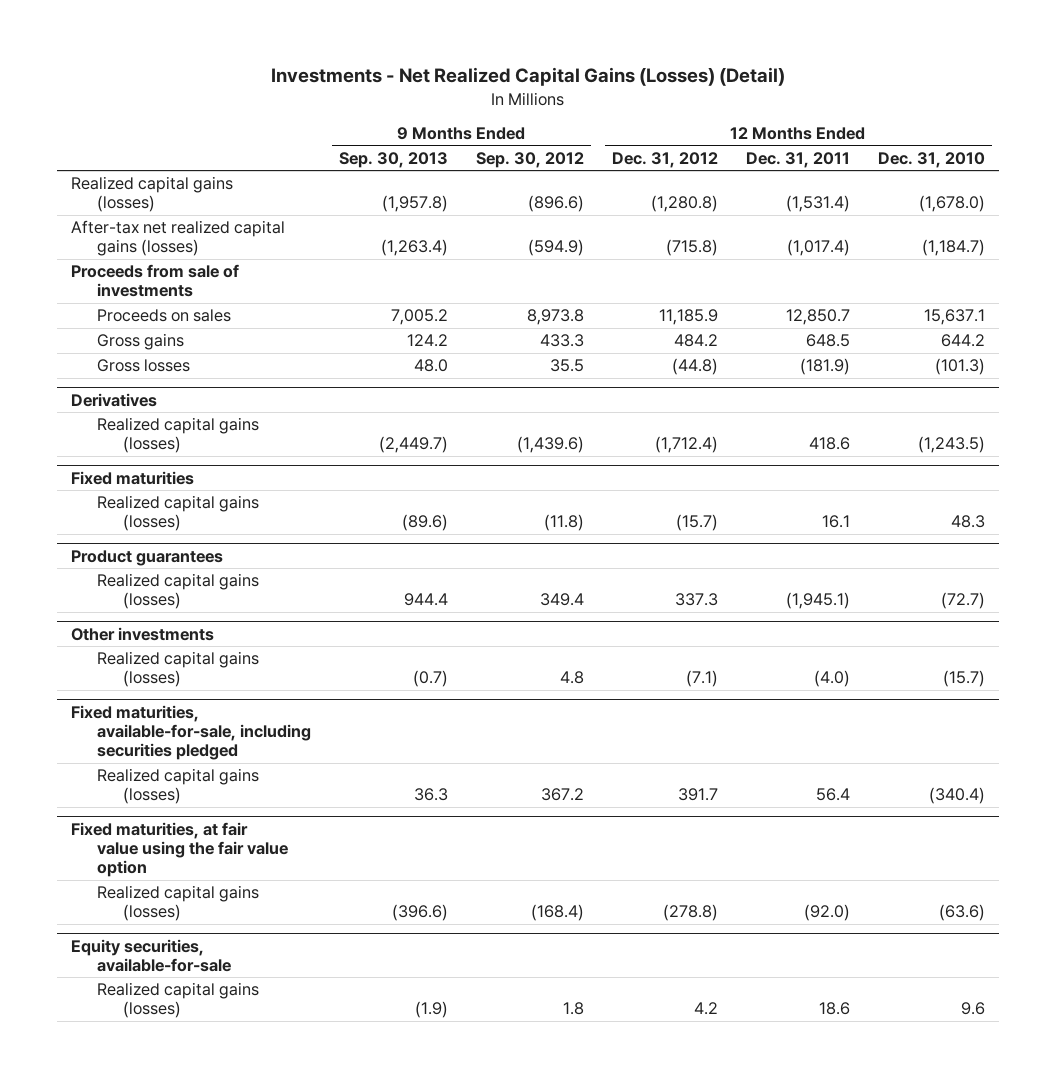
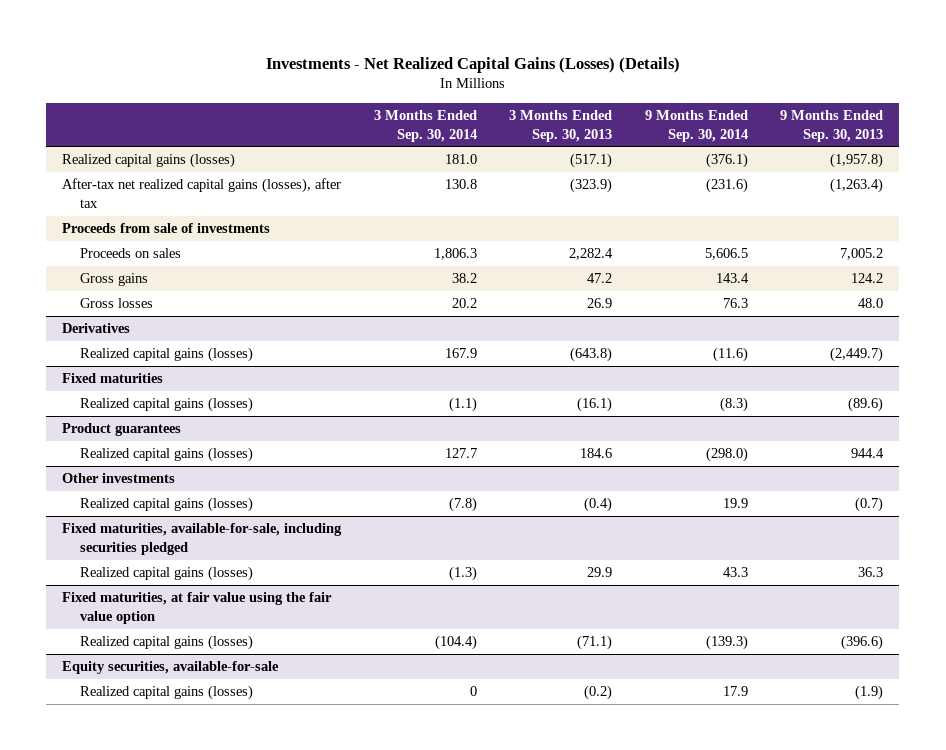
- Investments - Net Realized Capital Gains (Losses) (Detail)
+ Investments - Net Realized Capital Gains (Losses) (Details)
- | 9 Months Ended Sep. 30, 2013 | 9 Months Ended Sep. 30, 2012 | 12 Months Ended Dec. 31, 2012 | 12 Months Ended Dec. 31, 2011 | 12 Months Ended Dec. 31, 2010
+ | 3 Months Ended Sep. 30, 2014 | 3 Months Ended Sep. 30, 2013 | 9 Months Ended Sep. 30, 2014 | 9 Months Ended Sep. 30, 2013
- After-tax net realized capital gains (losses) | (1,263.4) | (594.9) | (715.8) | (1,017.4) | (1,184.7)
+ After-tax net realized capital gains (losses), after tax | 130.8 | (323.9) | (231.6) | (1,263.4)

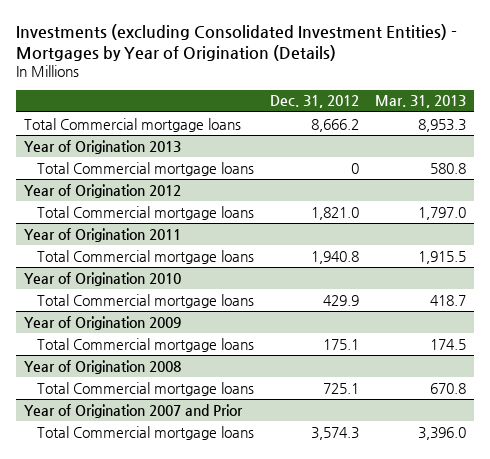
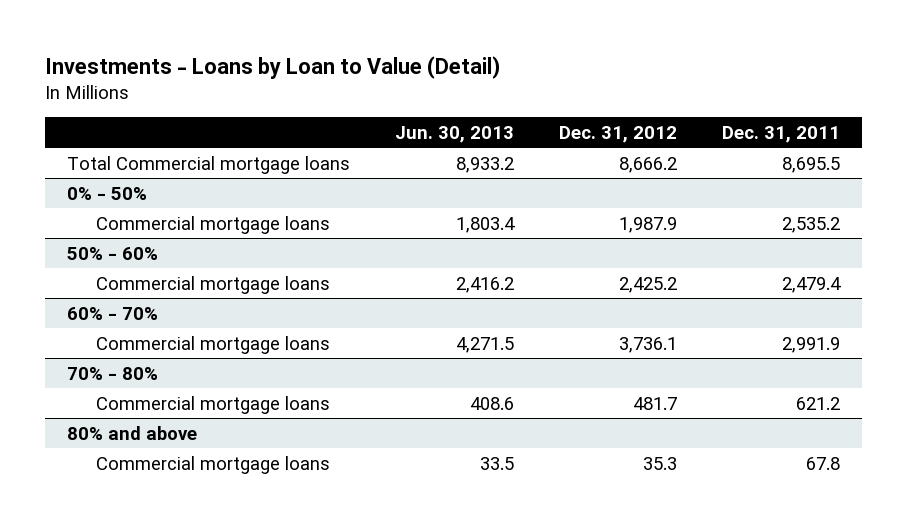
- Investments (excluding Consolidated Investment Entities) - Mortgages by Year of Origination (Details)
+ Investments - Loans by Loan to Value (Detail)
- | Dec. 31, 2012 | Mar. 31, 2013
+ | Jun. 30, 2013 | Dec. 31, 2012 | Dec. 31, 2011
- Year of Origination 2013
- Total Commercial mortgage loans | 0 | 580.8
- Year of Origination 2012
- Total Commercial mortgage loans | 1,821.0 | 1,797.0
- Year of Origination 2011
- Total Commercial mortgage loans | 1,940.8 | 1,915.5
- Year of Origination 2010
- Total Commercial mortgage loans | 429.9 | 418.7
- Year of Origination 2009
- Total Commercial mortgage loans | 175.1 | 174.5
- Year of Origination 2008
- Total Commercial mortgage loans | 725.1 | 670.8
- Year of Origination 2007 and Prior
- Total Commercial mortgage loans | 3,574.3 | 3,396.0
+ 0% - 50%
+ Commercial mortgage loans | 1,803.4 | 1,987.9 | 2,535.2
+ 50% - 60%
+ Commercial mortgage loans | 2,416.2 | 2,425.2 | 2,479.4
+ 60% - 70%
+ Commercial mortgage loans | 4,271.5 | 3,736.1 | 2,991.9
+ 70% - 80%
+ Commercial mortgage loans | 408.6 | 481.7 | 621.2
+ 80% and above
+ Commercial mortgage loans | 33.5 | 35.3 | 67.8

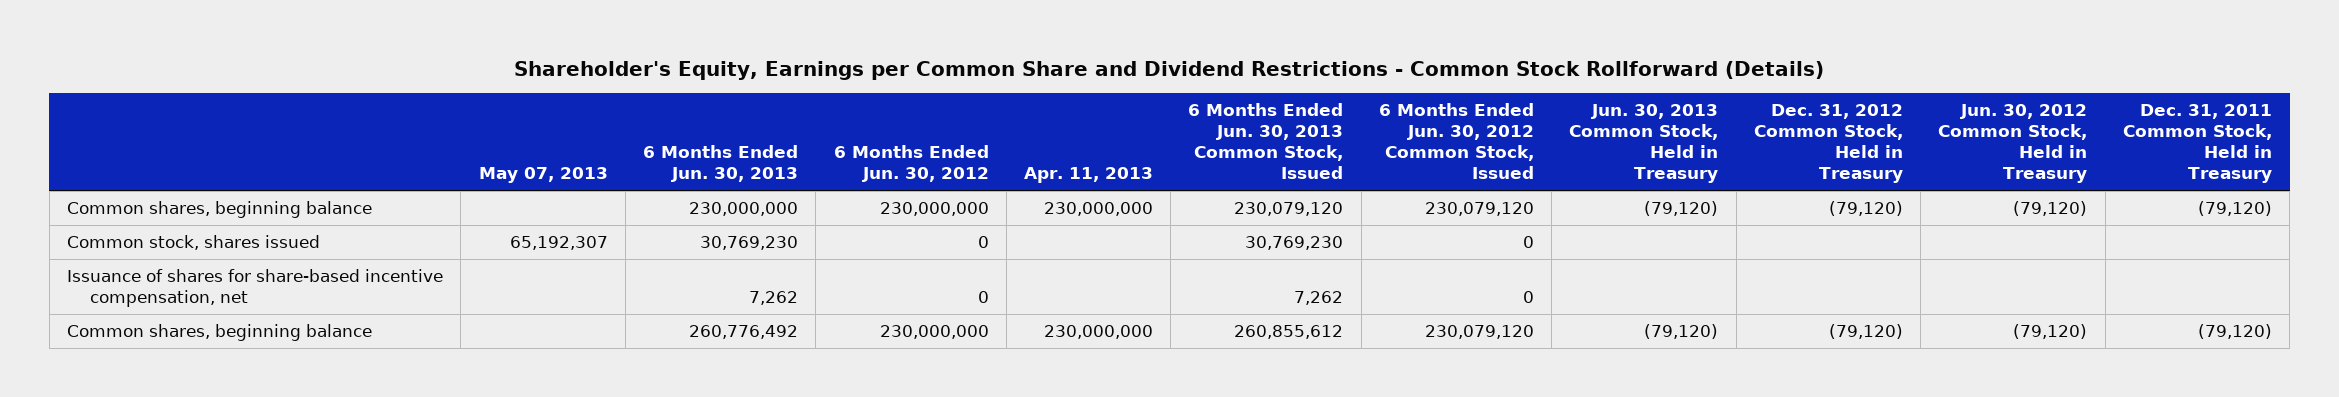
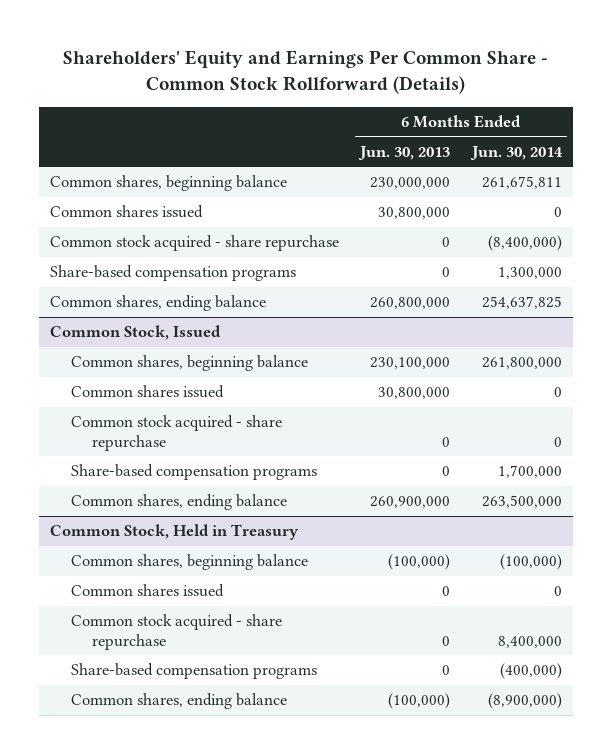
- Shareholder's Equity, Earnings per Common Share and Dividend Restrictions - Common Stock Rollforward (Details)
+ Shareholders' Equity and Earnings Per Common Share - Common Stock Rollforward (Details)
- | May 07, 2013 | 6 Months Ended Jun. 30, 2013 | 6 Months Ended Jun. 30, 2012 | Apr. 11, 2013 | 6 Months Ended Jun. 30, 2013 Common Stock, Issued | 6 Months Ended Jun. 30, 2012 Common Stock, Issued | Jun. 30, 2013 Common Stock, Held in Treasury | Dec. 31, 2012 Common Stock, Held in Treasury | Jun. 30, 2012 Common Stock, Held in Treasury | Dec. 31, 2011 Common Stock, Held in Treasury
+ | 6 Months Ended Jun. 30, 2013 | 6 Months Ended Jun. 30, 2014
- Common stock, shares issued | 65,192,307 | 30,769,230 | 0 | | 30,769,230 | 0 | | | |
- Issuance of shares for share-based incentive compensation, net | | 7,262 | 0 | | 7,262 | 0 | | | |
- Common shares, beginning balance | | 260,776,492 | 230,000,000 | 230,000,000 | 260,855,612 | 230,079,120 | (79,120) | (79,120) | (79,120) | (79,120)
+ Common shares issued | 30,800,000 | 0
+ Common stock acquired - share repurchase | 0 | (8,400,000)
+ Share-based compensation programs | 0 | 1,300,000
+ Common shares, ending balance | 260,800,000 | 254,637,825
+ Common Stock, Issued
+ Common shares, beginning balance | 230,100,000 | 261,800,000
+ Common shares issued | 30,800,000 | 0
+ Common stock acquired - share repurchase | 0 | 0
+ Share-based compensation programs | 0 | 1,700,000
+ Common shares, ending balance | 260,900,000 | 263,500,000
+ Common Stock, Held in Treasury
+ Common shares, beginning balance | (100,000) | (100,000)
+ Common shares issued | 0 | 0
+ Common stock acquired - share repurchase | 0 | 8,400,000
+ Share-based compensation programs | 0 | (400,000)
+ Common shares, ending balance | (100,000) | (8,900,000)

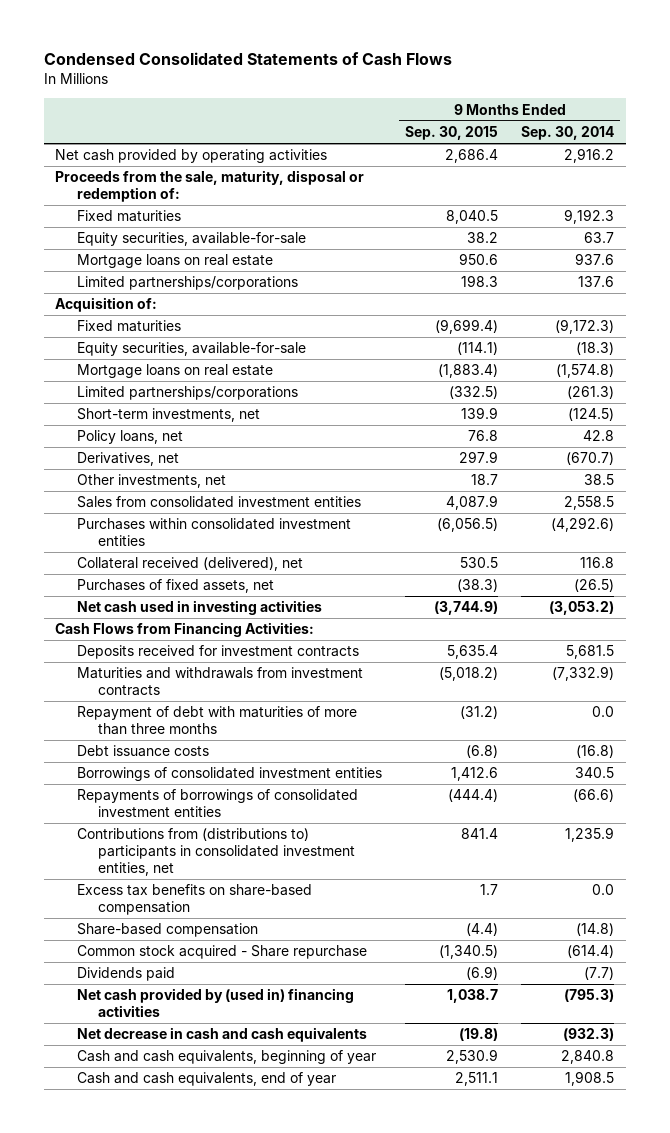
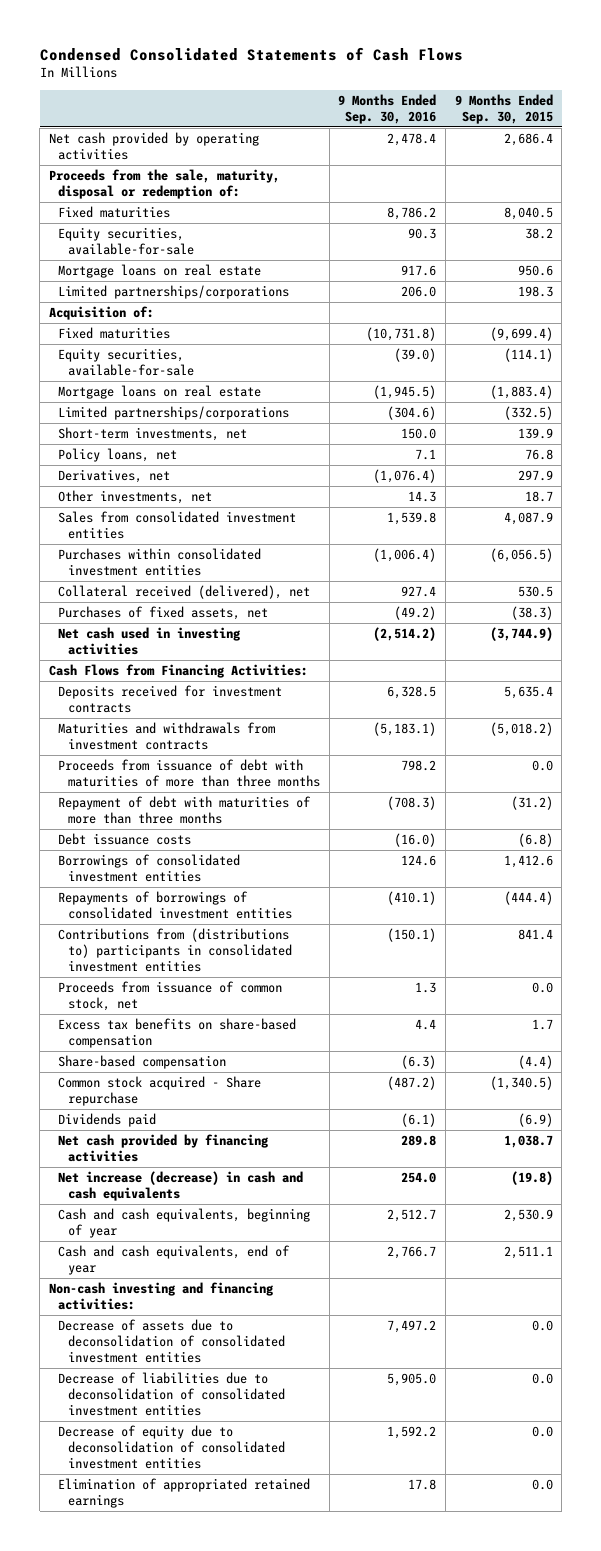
- | 9 Months Ended Sep. 30, 2015 | 9 Months Ended Sep. 30, 2014
+ | 9 Months Ended Sep. 30, 2016 | 9 Months Ended Sep. 30, 2015
+ Proceeds from issuance of debt with maturities of more than three months | 798.2 | 0.0
- Contributions from (distributions to) participants in consolidated investment entities, net | 841.4 | 1,235.9
+ Contributions from (distributions to) participants in consolidated investment entities | (150.1) | 841.4
+ Proceeds from issuance of common stock, net | 1.3 | 0.0
- Net cash provided by (used in) financing activities | 1,038.7 | (795.3)
- Net decrease in cash and cash equivalents | (19.8) | (932.3)
+ Net cash provided by financing activities | 289.8 | 1,038.7
+ Net increase (decrease) in cash and cash equivalents | 254.0 | (19.8)
+ Non-cash investing and financing activities:
+ Decrease of assets due to deconsolidation of consolidated investment entities | 7,497.2 | 0.0
+ Decrease of liabilities due to deconsolidation of consolidated investment entities | 5,905.0 | 0.0
+ Decrease of equity due to deconsolidation of consolidated investment entities | 1,592.2 | 0.0
+ Elimination of appropriated retained earnings | 17.8 | 0.0

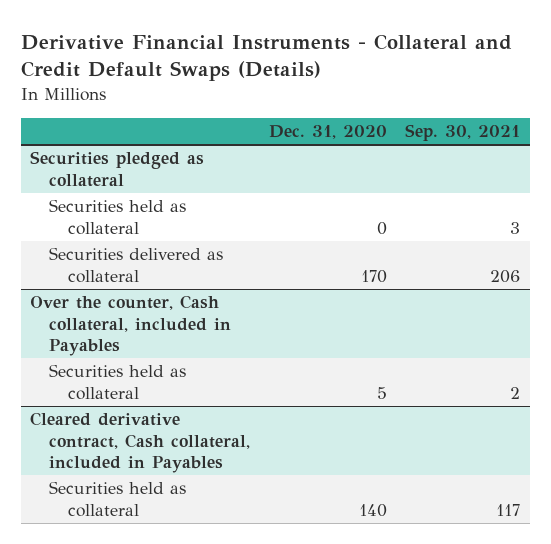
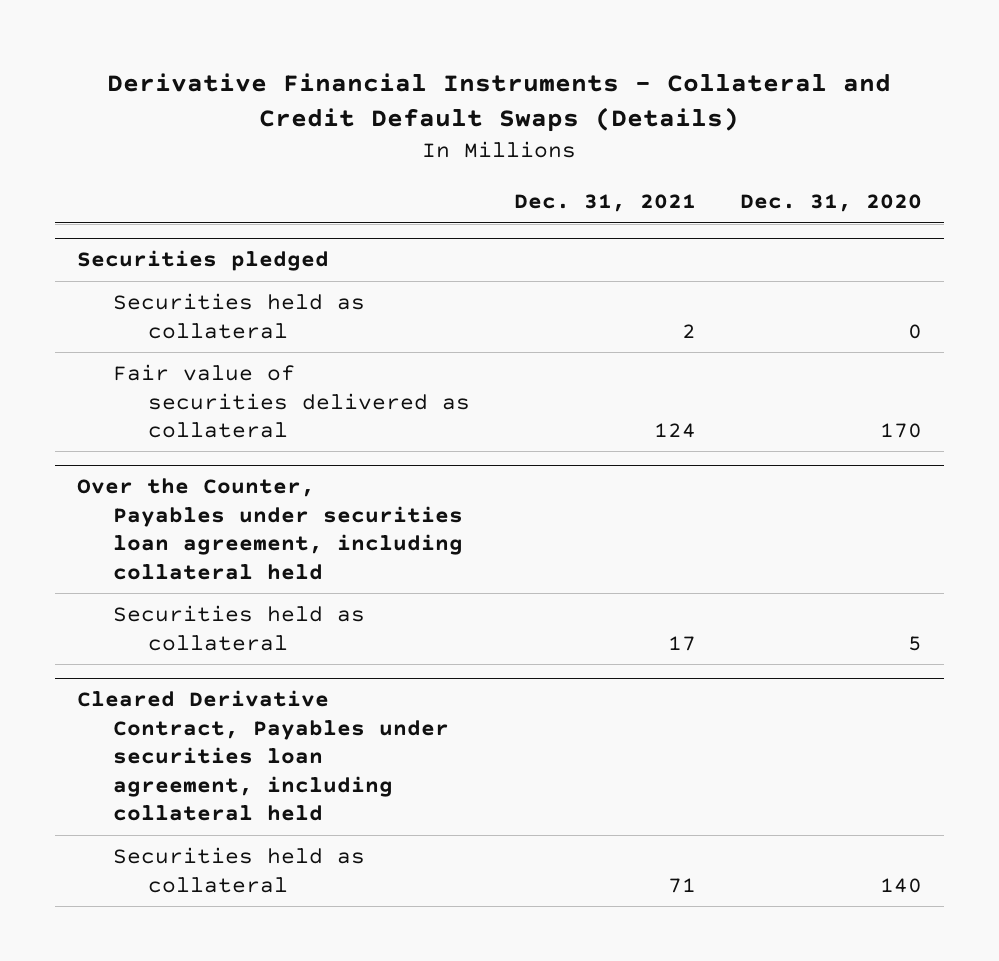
- | Dec. 31, 2020 | Sep. 30, 2021
+ | Dec. 31, 2021 | Dec. 31, 2020
- Securities pledged as collateral
+ Securities pledged
- Securities delivered as collateral | 170 | 206
- Over the counter, Cash collateral, included in Payables
+ Fair value of securities delivered as collateral | 124 | 170
+ Over the Counter, Payables under securities loan agreement, including collateral held
- Cleared derivative contract, Cash collateral, included in Payables
+ Cleared Derivative Contract, Payables under securities loan agreement, including collateral held

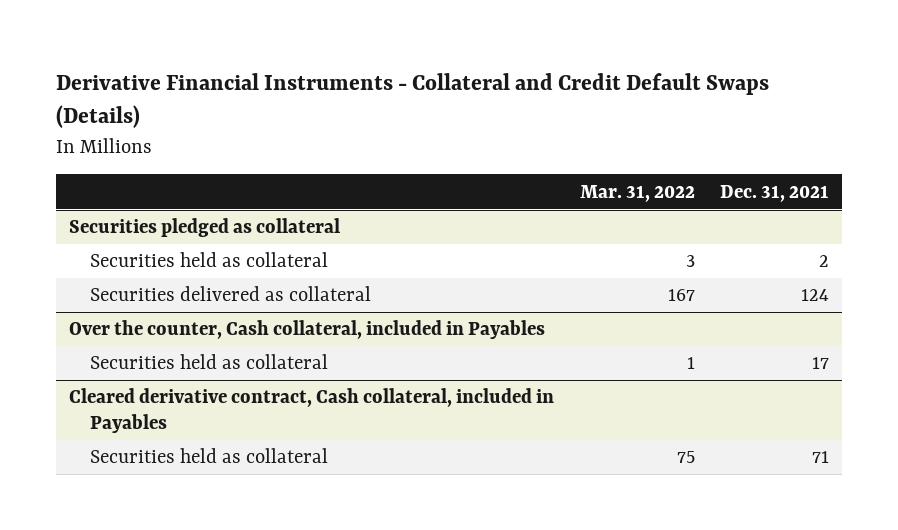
- | Dec. 31, 2021 | Dec. 31, 2020
+ | Mar. 31, 2022 | Dec. 31, 2021
- Securities pledged
+ Securities pledged as collateral
- Fair value of securities delivered as collateral | 124 | 170
- Over the Counter, Payables under securities loan agreement, including collateral held
+ Securities delivered as collateral | 167 | 124
+ Over the counter, Cash collateral, included in Payables
- Cleared Derivative Contract, Payables under securities loan agreement, including collateral held
+ Cleared derivative contract, Cash collateral, included in Payables

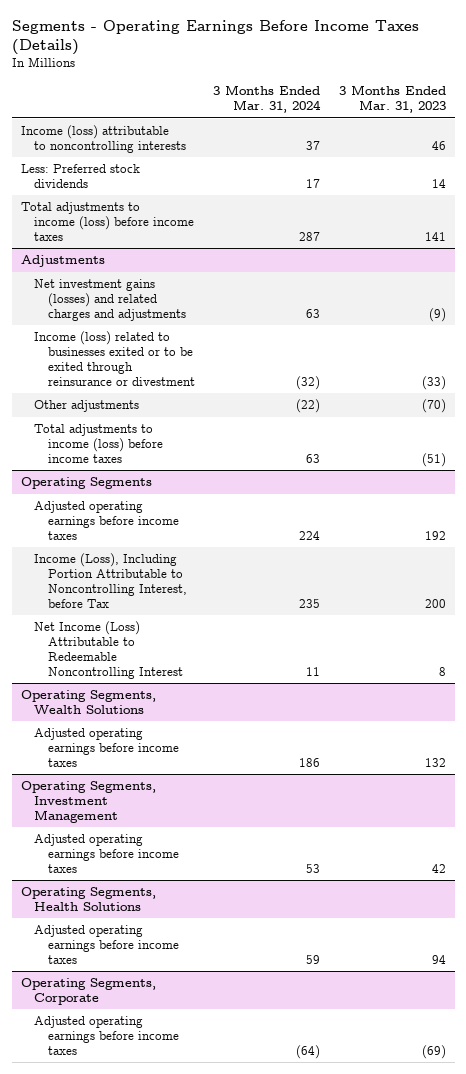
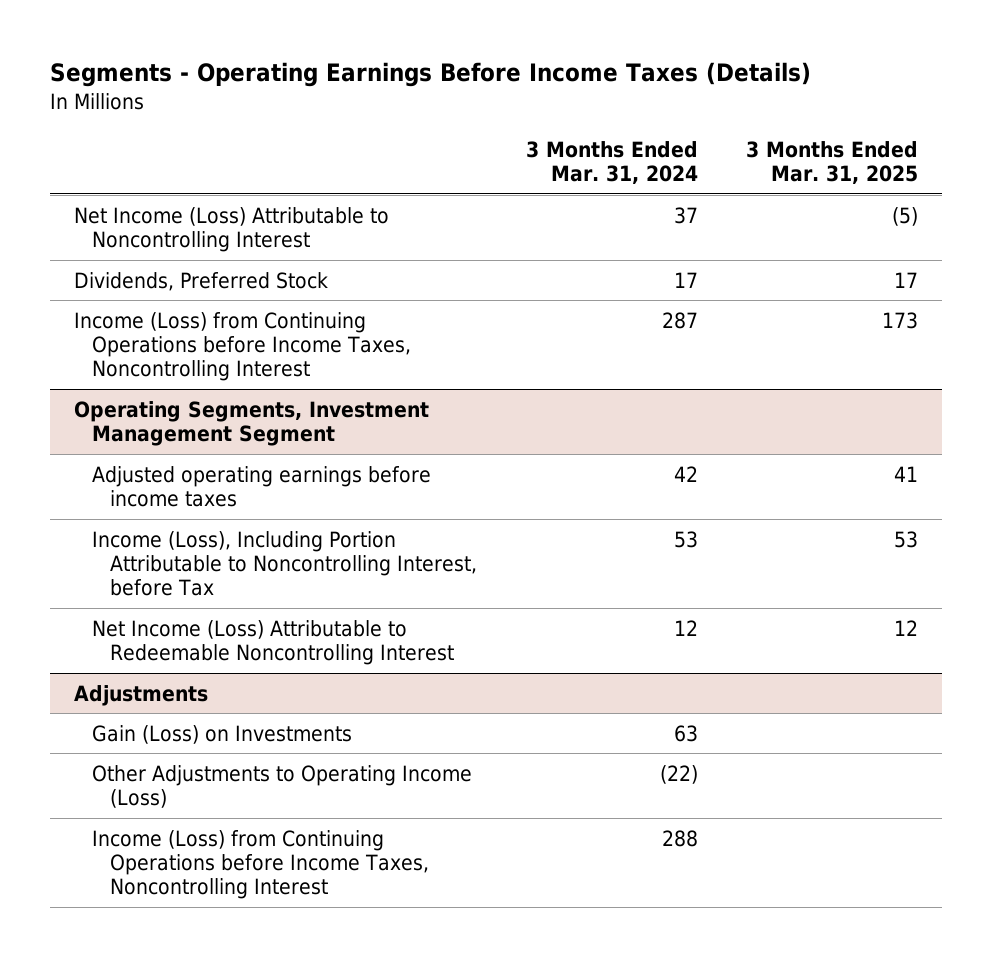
- | 3 Months Ended Mar. 31, 2024 | 3 Months Ended Mar. 31, 2023
+ | 3 Months Ended Mar. 31, 2024 | 3 Months Ended Mar. 31, 2025
- Income (loss) attributable to noncontrolling interests | 37 | 46
- Less: Preferred stock dividends | 17 | 14
- Total adjustments to income (loss) before income taxes | 287 | 141
+ Net Income (Loss) Attributable to Noncontrolling Interest | 37 | (5)
+ Dividends, Preferred Stock | 17 | 17
+ Income (Loss) from Continuing Operations before Income Taxes, Noncontrolling Interest | 287 | 173
+ Operating Segments, Investment Management Segment
+ Adjusted operating earnings before income taxes | 42 | 41
+ Income (Loss), Including Portion Attributable to Noncontrolling Interest, before Tax | 53 | 53
+ Net Income (Loss) Attributable to Redeemable Noncontrolling Interest | 12 | 12
@ Adjustments
- Net investment gains (losses) and related charges and adjustments | 63 | (9)
- Income (loss) related to businesses exited or to be exited through reinsurance or divestment | (32) | (33)
- Other adjustments | (22) | (70)
- Total adjustments to income (loss) before income taxes | 63 | (51)
- Operating Segments
- Adjusted operating earnings before income taxes | 224 | 192
- Income (Loss), Including Portion Attributable to Noncontrolling Interest, before Tax | 235 | 200
- Net Income (Loss) Attributable to Redeemable Noncontrolling Interest | 11 | 8
- Operating Segments, Wealth Solutions
- Adjusted operating earnings before income taxes | 186 | 132
- Operating Segments, Investment Management
- Adjusted operating earnings before income taxes | 53 | 42
- Operating Segments, Health Solutions
- Adjusted operating earnings before income taxes | 59 | 94
- Operating Segments, Corporate
- Adjusted operating earnings before income taxes | (64) | (69)
@ Adjustments
+ Gain (Loss) on Investments | 63 |
+ Other Adjustments to Operating Income (Loss) | (22) |
+ Income (Loss) from Continuing Operations before Income Taxes, Noncontrolling Interest | 288 |

